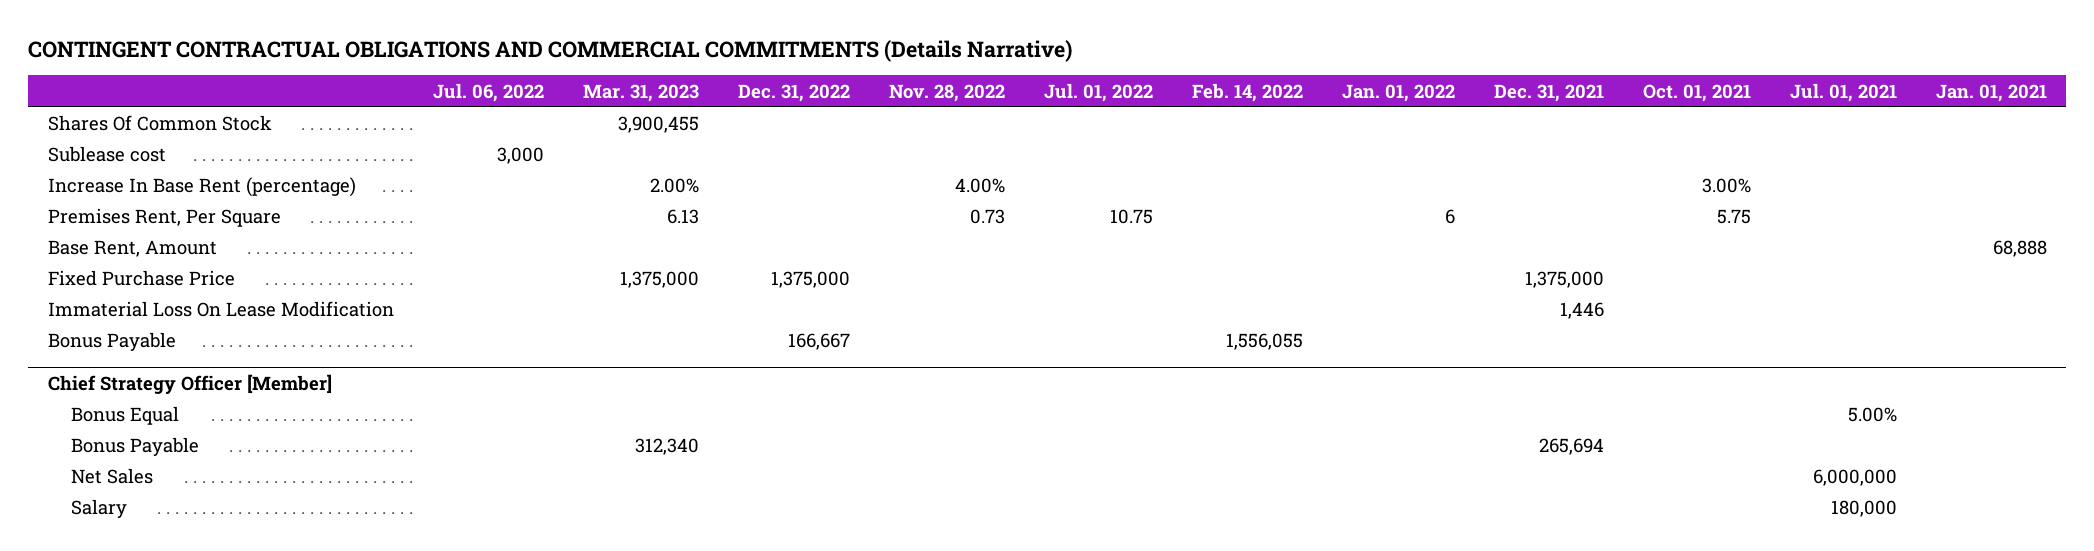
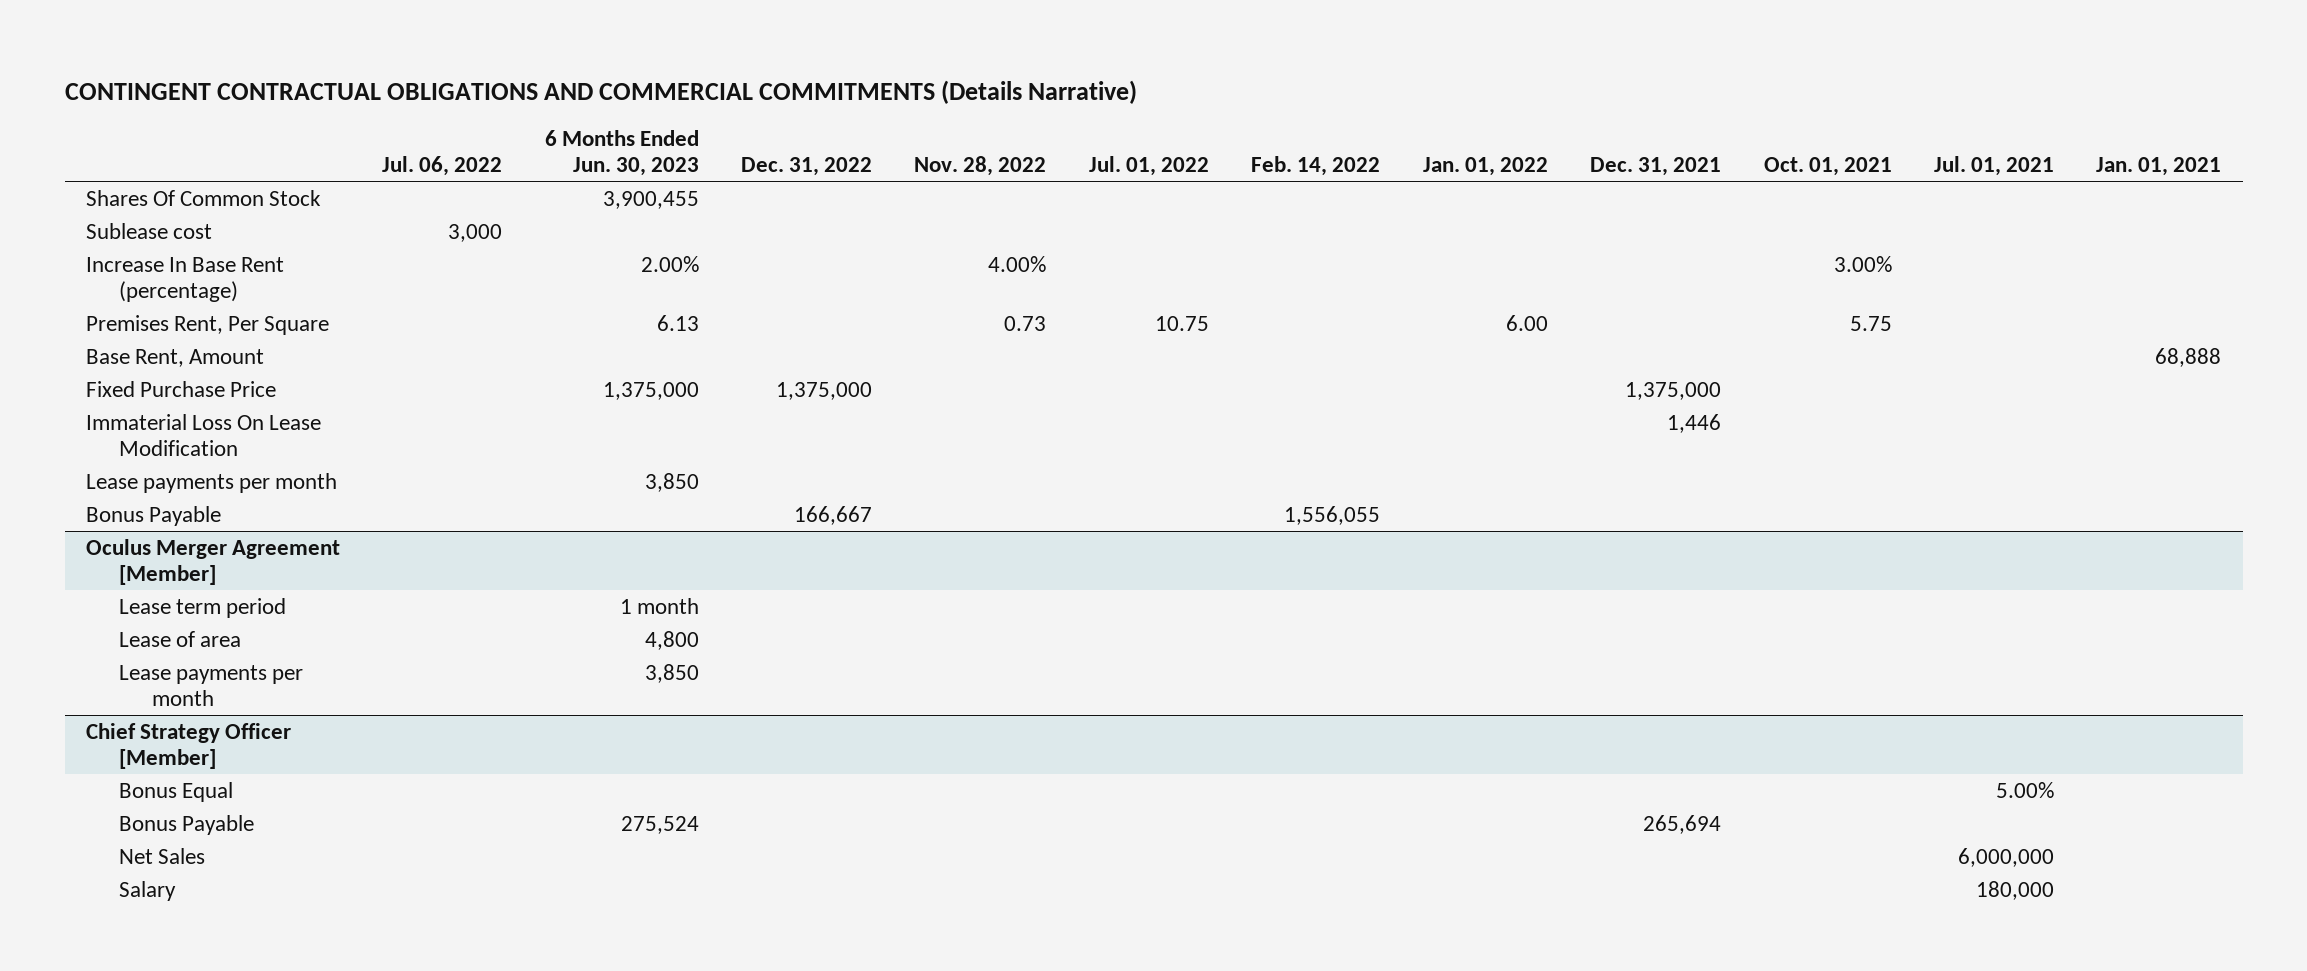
- | Jul. 06, 2022 | Mar. 31, 2023 | Dec. 31, 2022 | Nov. 28, 2022 | Jul. 01, 2022 | Feb. 14, 2022 | Jan. 01, 2022 | Dec. 31, 2021 | Oct. 01, 2021 | Jul. 01, 2021 | Jan. 01, 2021
+ | Jul. 06, 2022 | 6 Months Ended Jun. 30, 2023 | Dec. 31, 2022 | Nov. 28, 2022 | Jul. 01, 2022 | Feb. 14, 2022 | Jan. 01, 2022 | Dec. 31, 2021 | Oct. 01, 2021 | Jul. 01, 2021 | Jan. 01, 2021
- Premises Rent, Per Square | | 6.13 | | 0.73 | 10.75 | | 6 | | 5.75 | |
+ Premises Rent, Per Square | | 6.13 | | 0.73 | 10.75 | | 6.00 | | 5.75 | |
+ Lease payments per month | | 3,850 | | | | | | | | |
+ Oculus Merger Agreement [Member]
+ Lease term period | | 1 month | | | | | | | | |
+ Lease of area | | 4,800 | | | | | | | | |
+ Lease payments per month | | 3,850 | | | | | | | | |

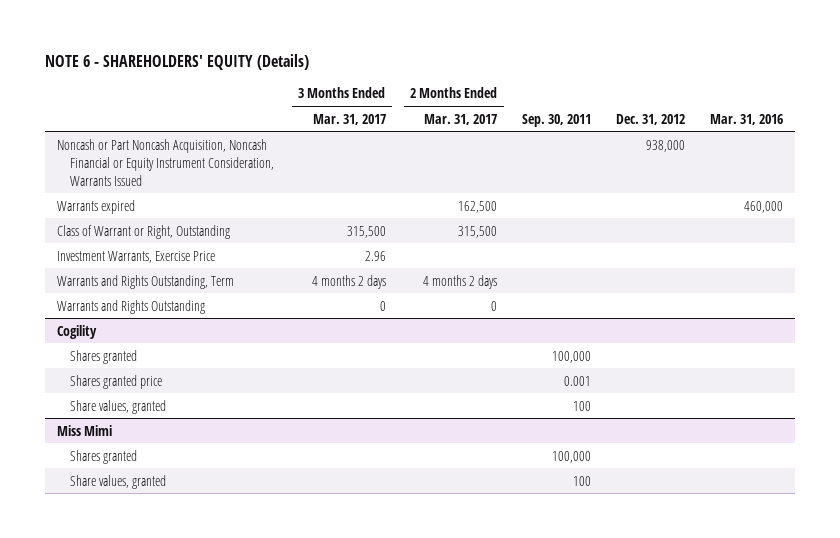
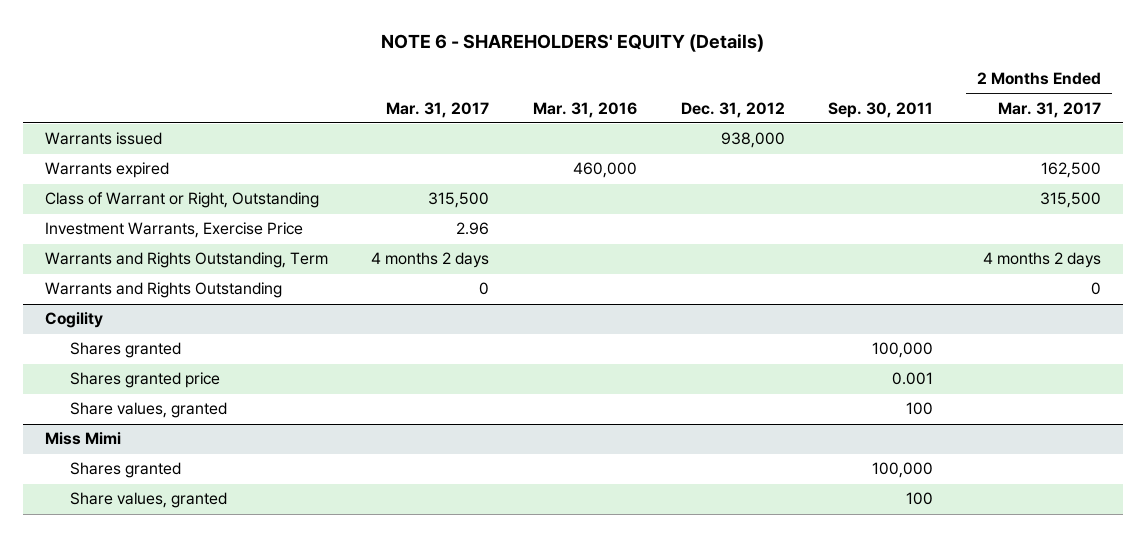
- | 3 Months Ended Mar. 31, 2017 | 2 Months Ended Mar. 31, 2017 | Sep. 30, 2011 | Dec. 31, 2012 | Mar. 31, 2016
+ | Mar. 31, 2017 | Mar. 31, 2016 | Dec. 31, 2012 | Sep. 30, 2011 | 2 Months Ended Mar. 31, 2017
- Noncash or Part Noncash Acquisition, Noncash Financial or Equity Instrument Consideration, Warrants Issued | | | | 938,000 |
+ Warrants issued | | | 938,000 | |

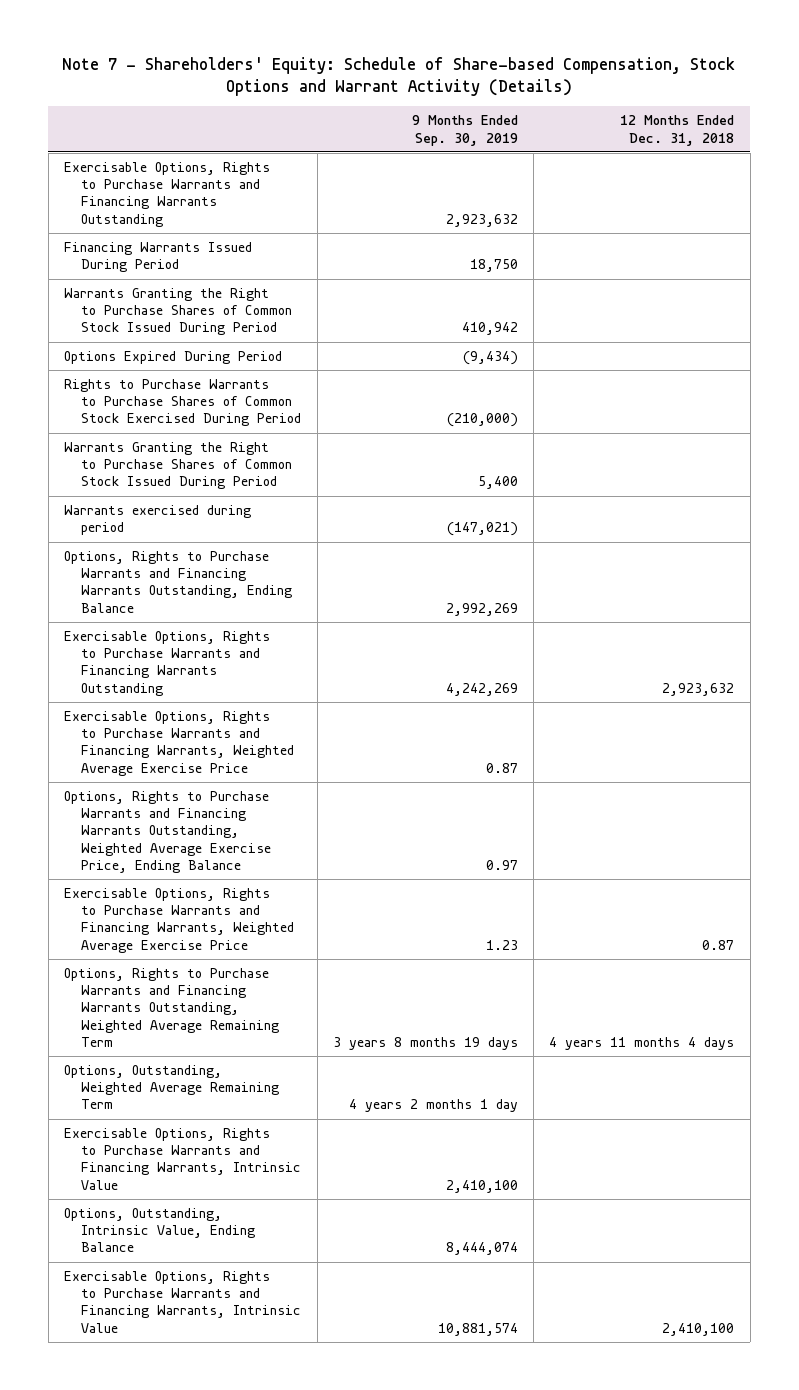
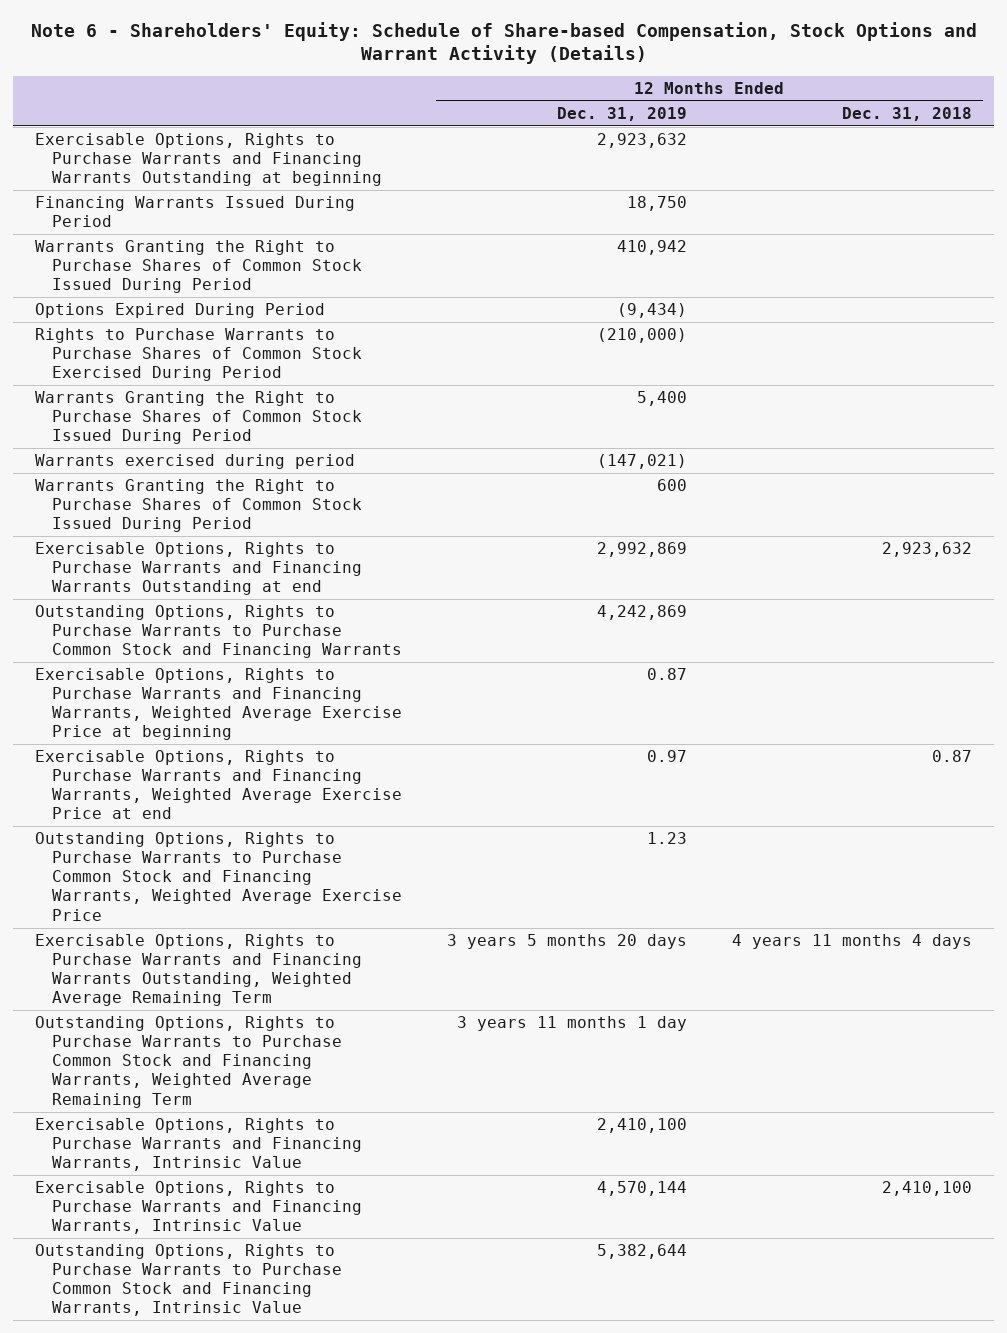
- Note 7 - Shareholders' Equity: Schedule of Share-based Compensation, Stock Options and Warrant Activity (Details)
+ Note 6 - Shareholders' Equity: Schedule of Share-based Compensation, Stock Options and Warrant Activity (Details)
- | 9 Months Ended Sep. 30, 2019 | 12 Months Ended Dec. 31, 2018
+ | 12 Months Ended Dec. 31, 2019 | 12 Months Ended Dec. 31, 2018
- Exercisable Options, Rights to Purchase Warrants and Financing Warrants Outstanding | 2,923,632 |
+ Exercisable Options, Rights to Purchase Warrants and Financing Warrants Outstanding at beginning | 2,923,632 |
- Options, Rights to Purchase Warrants and Financing Warrants Outstanding, Ending Balance | 2,992,269 |
- Exercisable Options, Rights to Purchase Warrants and Financing Warrants Outstanding | 4,242,269 | 2,923,632
- Exercisable Options, Rights to Purchase Warrants and Financing Warrants, Weighted Average Exercise Price | 0.87 |
- Options, Rights to Purchase Warrants and Financing Warrants Outstanding, Weighted Average Exercise Price, Ending Balance | 0.97 |
- Exercisable Options, Rights to Purchase Warrants and Financing Warrants, Weighted Average Exercise Price | 1.23 | 0.87
- Options, Rights to Purchase Warrants and Financing Warrants Outstanding, Weighted Average Remaining Term | 3 years 8 months 19 days | 4 years 11 months 4 days
- Options, Outstanding, Weighted Average Remaining Term | 4 years 2 months 1 day |
+ Warrants Granting the Right to Purchase Shares of Common Stock Issued During Period | 600 |
+ Exercisable Options, Rights to Purchase Warrants and Financing Warrants Outstanding at end | 2,992,869 | 2,923,632
+ Outstanding Options, Rights to Purchase Warrants to Purchase Common Stock and Financing Warrants | 4,242,869 |
+ Exercisable Options, Rights to Purchase Warrants and Financing Warrants, Weighted Average Exercise Price at beginning | 0.87 |
+ Exercisable Options, Rights to Purchase Warrants and Financing Warrants, Weighted Average Exercise Price at end | 0.97 | 0.87
+ Outstanding Options, Rights to Purchase Warrants to Purchase Common Stock and Financing Warrants, Weighted Average Exercise Price | 1.23 |
+ Exercisable Options, Rights to Purchase Warrants and Financing Warrants Outstanding, Weighted Average Remaining Term | 3 years 5 months 20 days | 4 years 11 months 4 days
+ Outstanding Options, Rights to Purchase Warrants to Purchase Common Stock and Financing Warrants, Weighted Average Remaining Term | 3 years 11 months 1 day |
- Options, Outstanding, Intrinsic Value, Ending Balance | 8,444,074 |
+ Outstanding Options, Rights to Purchase Warrants to Purchase Common Stock and Financing Warrants, Intrinsic Value | 5,382,644 |

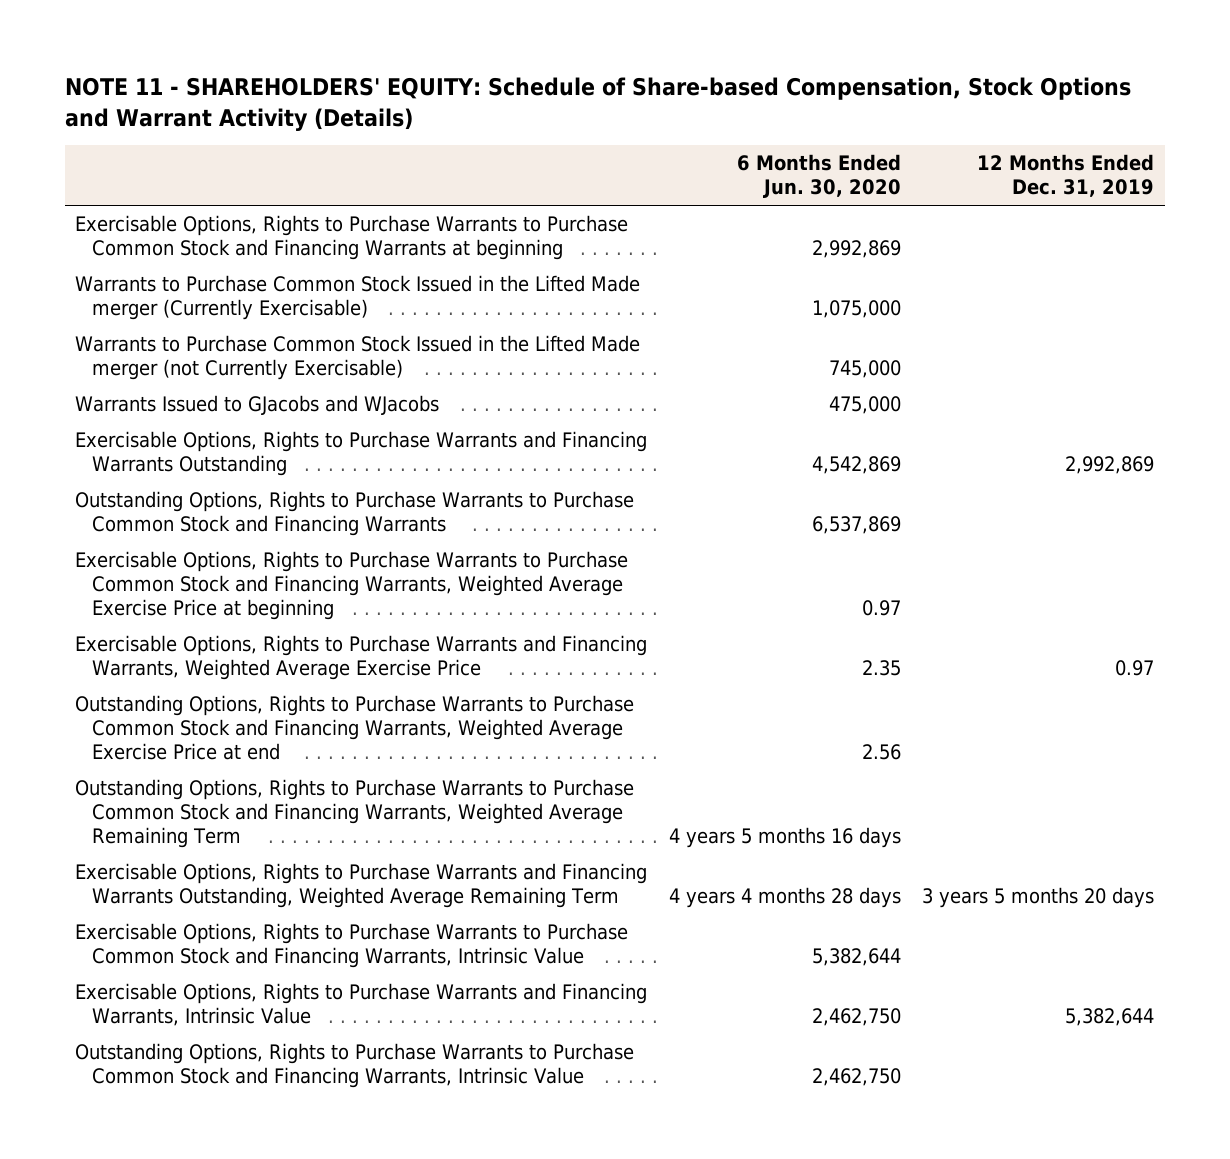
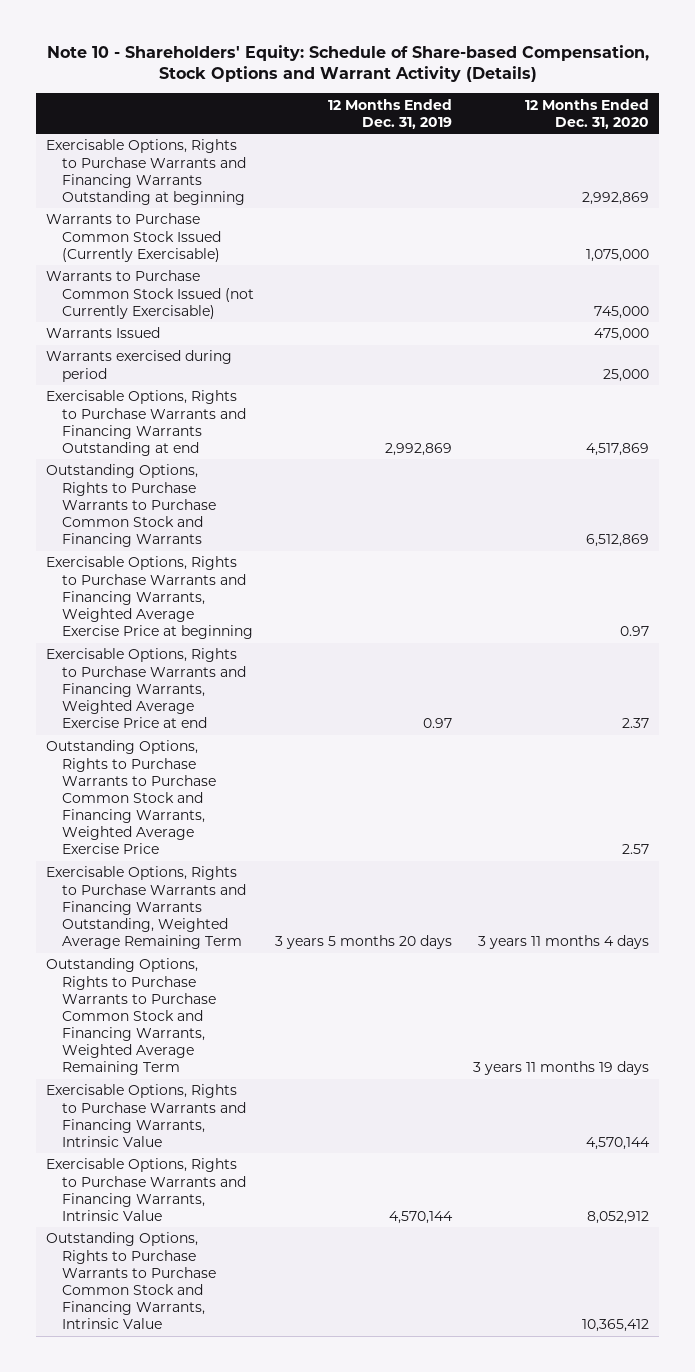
- NOTE 11 - SHAREHOLDERS' EQUITY: Schedule of Share-based Compensation, Stock Options and Warrant Activity (Details)
+ Note 10 - Shareholders' Equity: Schedule of Share-based Compensation, Stock Options and Warrant Activity (Details)
- | 6 Months Ended Jun. 30, 2020 | 12 Months Ended Dec. 31, 2019
+ | 12 Months Ended Dec. 31, 2019 | 12 Months Ended Dec. 31, 2020
- Exercisable Options, Rights to Purchase Warrants to Purchase Common Stock and Financing Warrants at beginning | 2,992,869 |
- Warrants to Purchase Common Stock Issued in the Lifted Made merger (Currently Exercisable) | 1,075,000 |
- Warrants to Purchase Common Stock Issued in the Lifted Made merger (not Currently Exercisable) | 745,000 |
- Warrants Issued to GJacobs and WJacobs | 475,000 |
- Exercisable Options, Rights to Purchase Warrants and Financing Warrants Outstanding | 4,542,869 | 2,992,869
+ Exercisable Options, Rights to Purchase Warrants and Financing Warrants Outstanding at beginning | | 2,992,869
+ Warrants to Purchase Common Stock Issued (Currently Exercisable) | | 1,075,000
+ Warrants to Purchase Common Stock Issued (not Currently Exercisable) | | 745,000
+ Warrants Issued | | 475,000
+ Warrants exercised during period | | 25,000
+ Exercisable Options, Rights to Purchase Warrants and Financing Warrants Outstanding at end | 2,992,869 | 4,517,869
- Exercisable Options, Rights to Purchase Warrants to Purchase Common Stock and Financing Warrants, Weighted Average Exercise Price at beginning | 0.97 |
- Exercisable Options, Rights to Purchase Warrants and Financing Warrants, Weighted Average Exercise Price | 2.35 | 0.97
- Outstanding Options, Rights to Purchase Warrants to Purchase Common Stock and Financing Warrants, Weighted Average Exercise Price at end | 2.56 |
+ Exercisable Options, Rights to Purchase Warrants and Financing Warrants, Weighted Average Exercise Price at beginning | | 0.97
+ Exercisable Options, Rights to Purchase Warrants and Financing Warrants, Weighted Average Exercise Price at end | 0.97 | 2.37
+ Outstanding Options, Rights to Purchase Warrants to Purchase Common Stock and Financing Warrants, Weighted Average Exercise Price | | 2.57
- Exercisable Options, Rights to Purchase Warrants to Purchase Common Stock and Financing Warrants, Intrinsic Value | 5,382,644 |
- Exercisable Options, Rights to Purchase Warrants and Financing Warrants, Intrinsic Value | 2,462,750 | 5,382,644
moved down: Outstanding Options, Rights to Purchase Warrants to Purchase Common Stock and Financing Warrants, Weighted Average Remaining Term | | 3 years 11 months 19 days
+ Exercisable Options, Rights to Purchase Warrants and Financing Warrants, Intrinsic Value | | 4,570,144
+ Exercisable Options, Rights to Purchase Warrants and Financing Warrants, Intrinsic Value | 4,570,144 | 8,052,912

